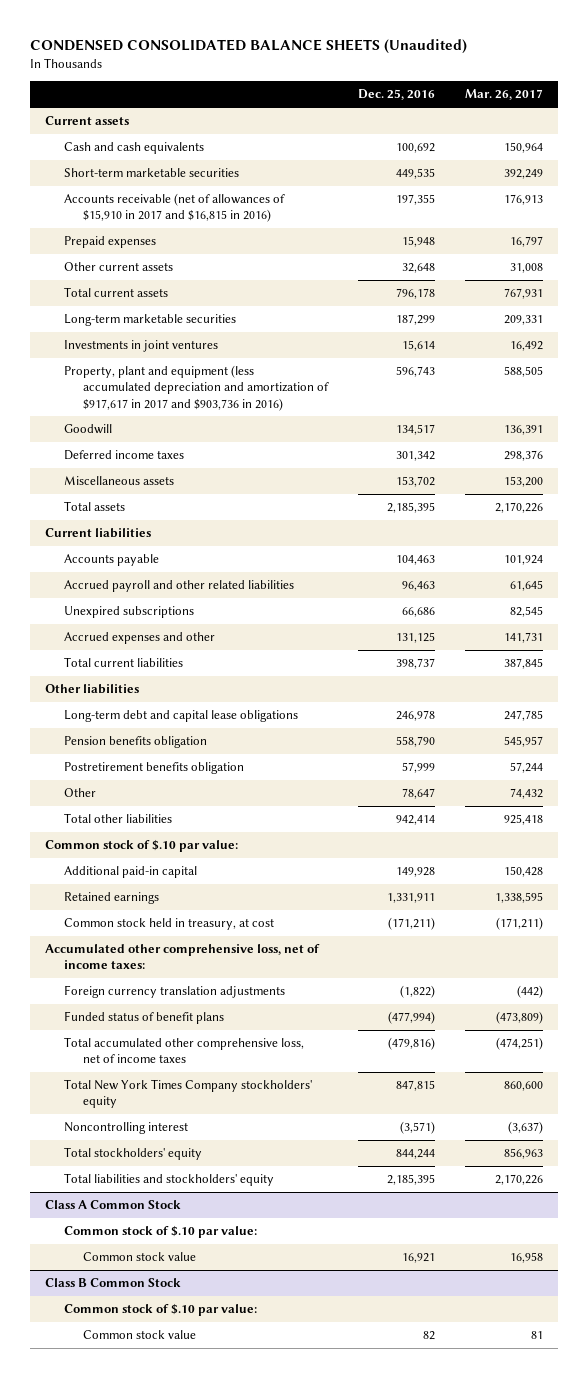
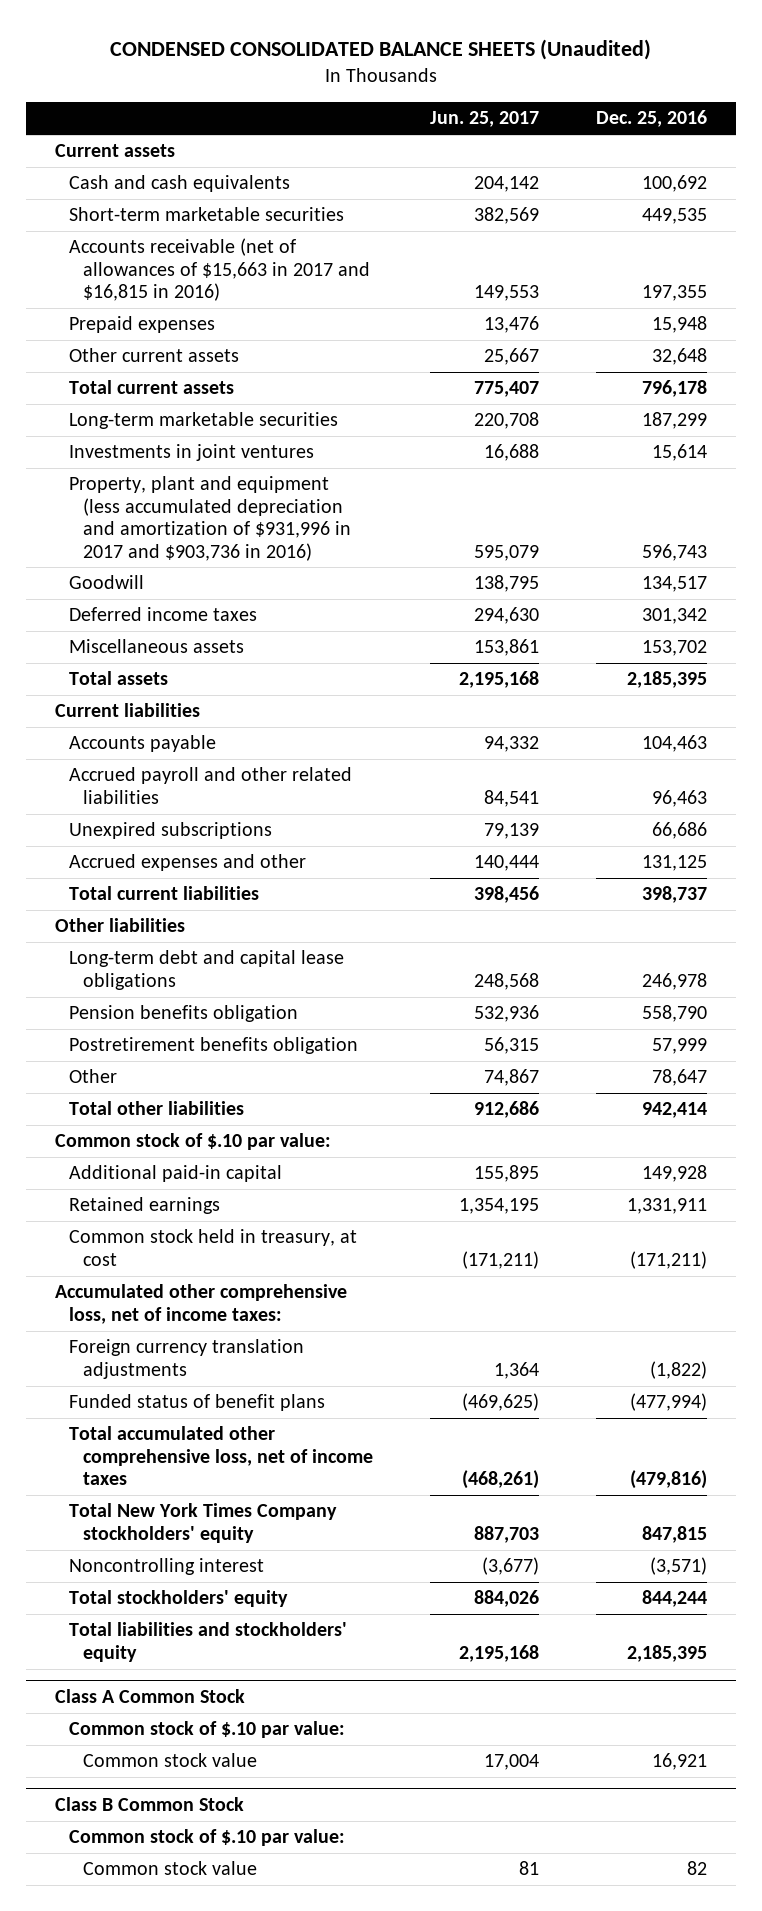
- | Dec. 25, 2016 | Mar. 26, 2017
+ | Jun. 25, 2017 | Dec. 25, 2016
- Accounts receivable (net of allowances of $15,910 in 2017 and $16,815 in 2016) | 197,355 | 176,913
+ Accounts receivable (net of allowances of $15,663 in 2017 and $16,815 in 2016) | 149,553 | 197,355
- Property, plant and equipment (less accumulated depreciation and amortization of $917,617 in 2017 and $903,736 in 2016) | 596,743 | 588,505
+ Property, plant and equipment (less accumulated depreciation and amortization of $931,996 in 2017 and $903,736 in 2016) | 595,079 | 596,743

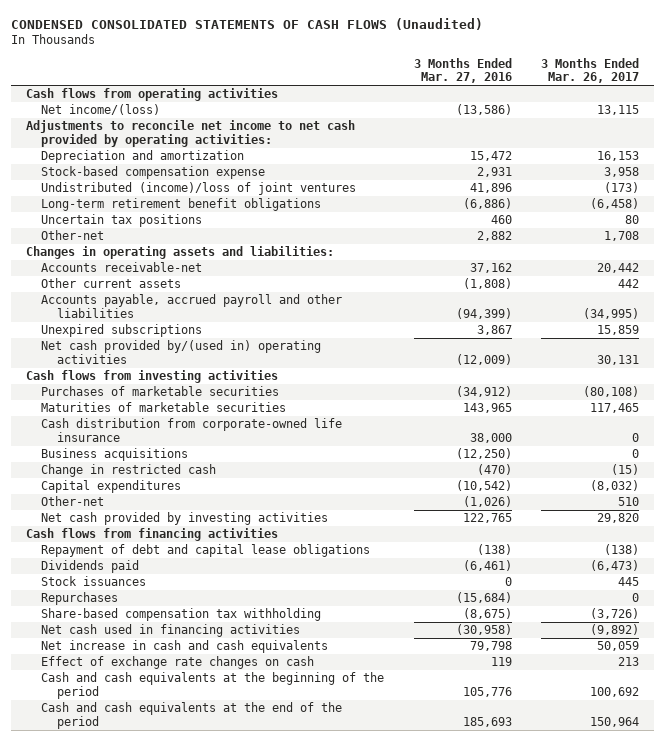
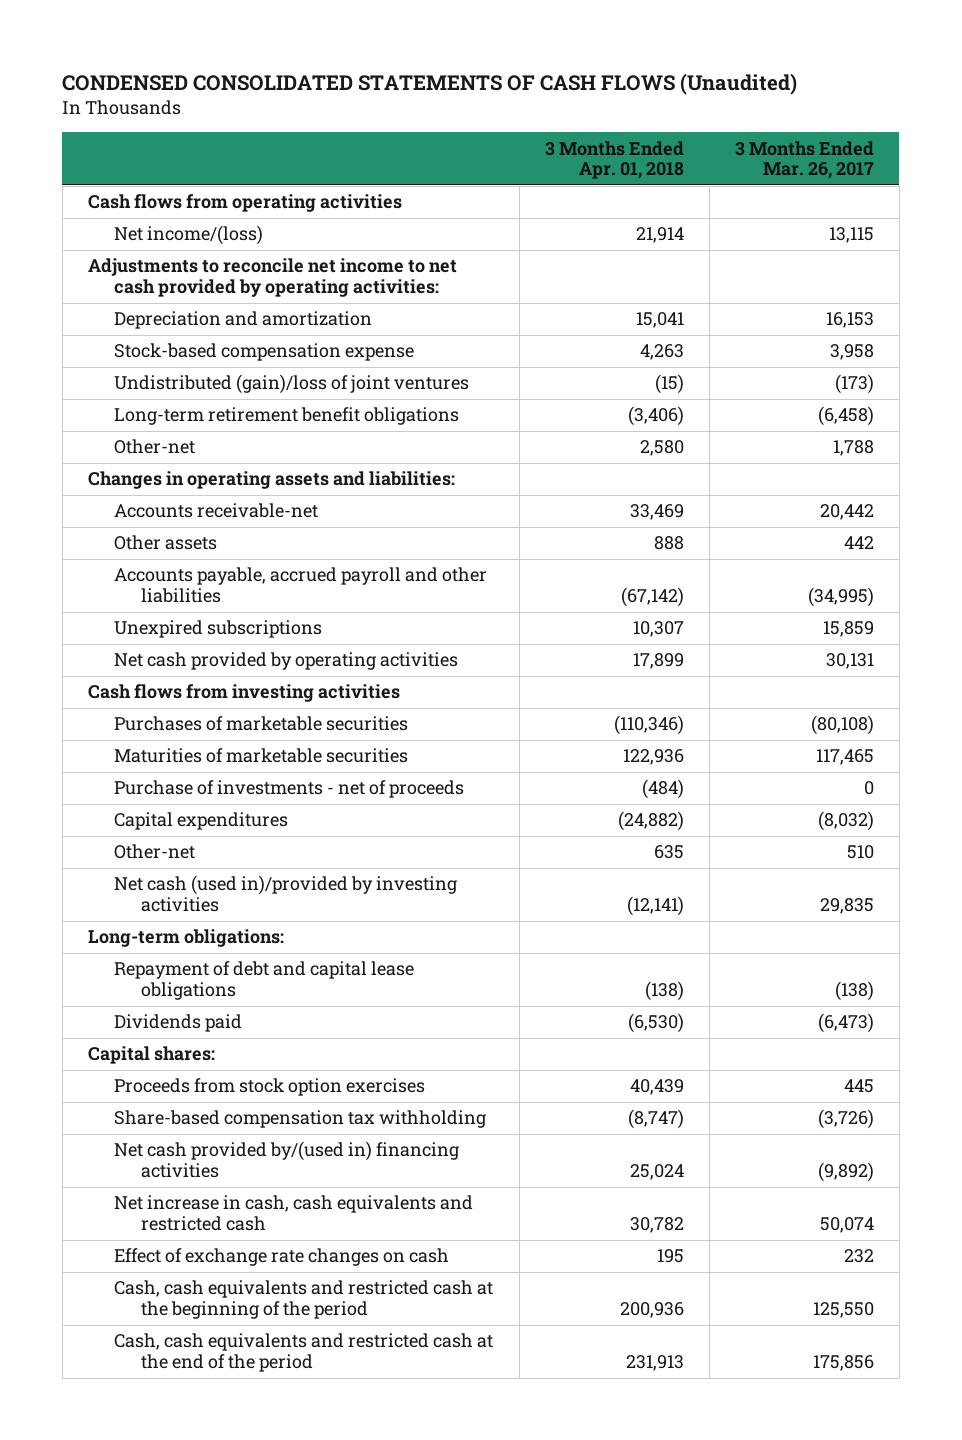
- | 3 Months Ended Mar. 27, 2016 | 3 Months Ended Mar. 26, 2017
+ | 3 Months Ended Apr. 01, 2018 | 3 Months Ended Mar. 26, 2017
- Undistributed (income)/loss of joint ventures | 41,896 | (173)
+ Undistributed (gain)/loss of joint ventures | (15) | (173)
- Uncertain tax positions | 460 | 80
- Other-net | 2,882 | 1,708
+ Other-net | 2,580 | 1,788
- Other current assets | (1,808) | 442
+ Other assets | 888 | 442
- Net cash provided by/(used in) operating activities | (12,009) | 30,131
+ Net cash provided by operating activities | 17,899 | 30,131
- Cash distribution from corporate-owned life insurance | 38,000 | 0
- Business acquisitions | (12,250) | 0
- Change in restricted cash | (470) | (15)
+ Purchase of investments - net of proceeds | (484) | 0
- Net cash provided by investing activities | 122,765 | 29,820
- Cash flows from financing activities
+ Net cash (used in)/provided by investing activities | (12,141) | 29,835
+ Long-term obligations:
- Stock issuances | 0 | 445
- Repurchases | (15,684) | 0
+ Capital shares:
+ Proceeds from stock option exercises | 40,439 | 445
- Net cash used in financing activities | (30,958) | (9,892)
- Net increase in cash and cash equivalents | 79,798 | 50,059
- Effect of exchange rate changes on cash | 119 | 213
- Cash and cash equivalents at the beginning of the period | 105,776 | 100,692
- Cash and cash equivalents at the end of the period | 185,693 | 150,964
+ Net cash provided by/(used in) financing activities | 25,024 | (9,892)
+ Net increase in cash, cash equivalents and restricted cash | 30,782 | 50,074
+ Effect of exchange rate changes on cash | 195 | 232
+ Cash, cash equivalents and restricted cash at the beginning of the period | 200,936 | 125,550
+ Cash, cash equivalents and restricted cash at the end of the period | 231,913 | 175,856

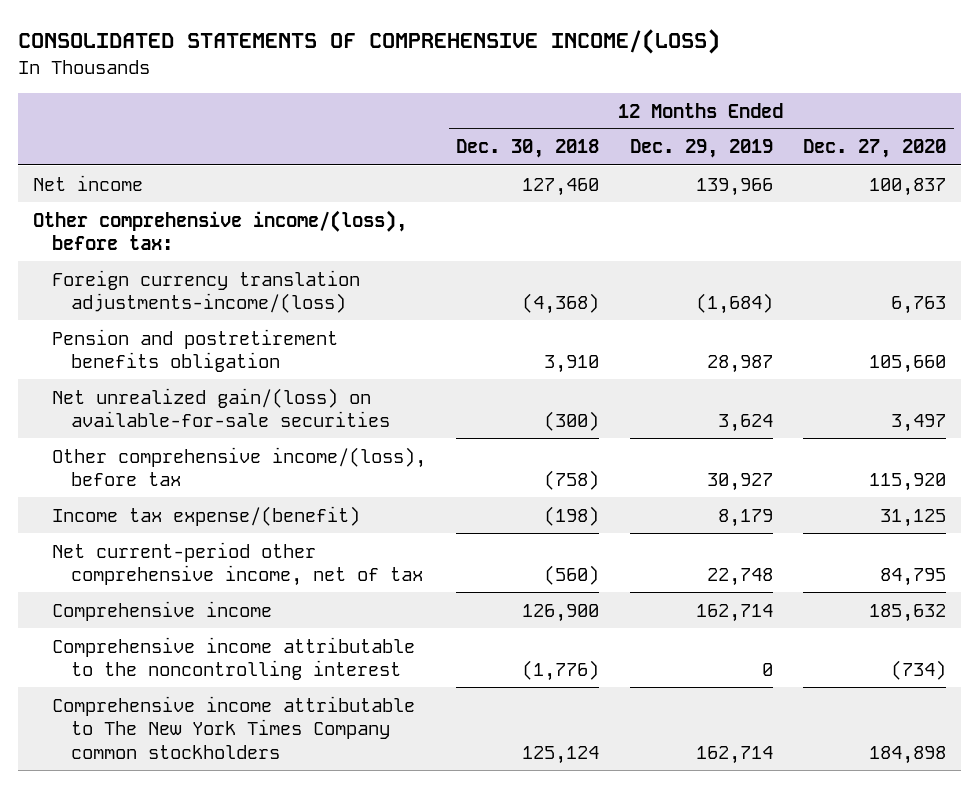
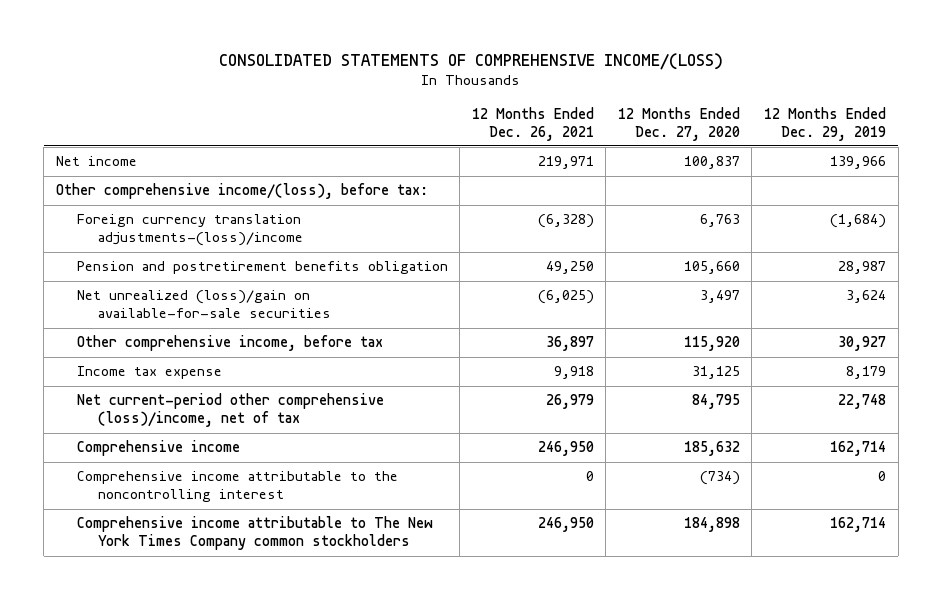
- | 12 Months Ended Dec. 30, 2018 | 12 Months Ended Dec. 29, 2019 | 12 Months Ended Dec. 27, 2020
+ | 12 Months Ended Dec. 26, 2021 | 12 Months Ended Dec. 27, 2020 | 12 Months Ended Dec. 29, 2019
- Foreign currency translation adjustments-income/(loss) | (4,368) | (1,684) | 6,763
+ Foreign currency translation adjustments-(loss)/income | (6,328) | 6,763 | (1,684)
- Net unrealized gain/(loss) on available-for-sale securities | (300) | 3,624 | 3,497
- Other comprehensive income/(loss), before tax | (758) | 30,927 | 115,920
- Income tax expense/(benefit) | (198) | 8,179 | 31,125
- Net current-period other comprehensive income, net of tax | (560) | 22,748 | 84,795
+ Net unrealized (loss)/gain on available-for-sale securities | (6,025) | 3,497 | 3,624
+ Other comprehensive income, before tax | 36,897 | 115,920 | 30,927
+ Income tax expense | 9,918 | 31,125 | 8,179
+ Net current-period other comprehensive (loss)/income, net of tax | 26,979 | 84,795 | 22,748

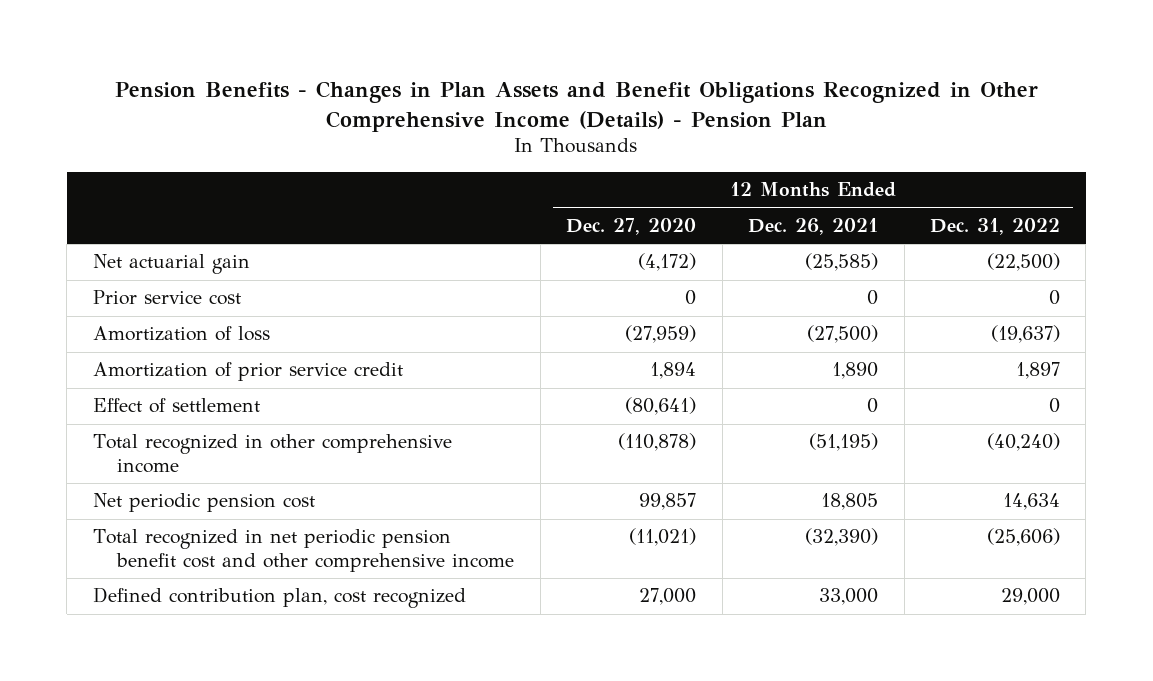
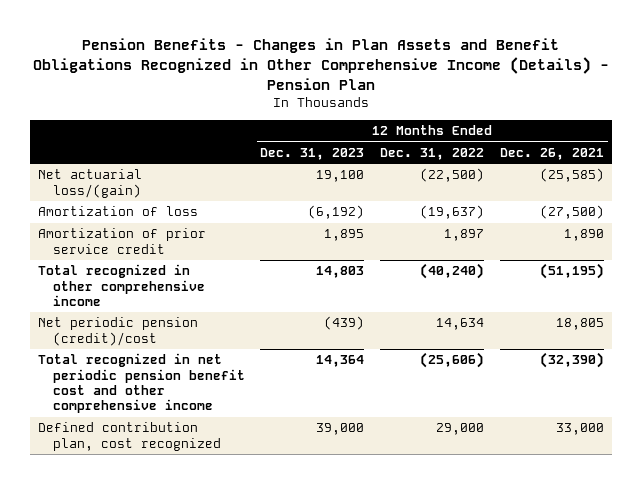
- | 12 Months Ended Dec. 27, 2020 | 12 Months Ended Dec. 26, 2021 | 12 Months Ended Dec. 31, 2022
+ | 12 Months Ended Dec. 31, 2023 | 12 Months Ended Dec. 31, 2022 | 12 Months Ended Dec. 26, 2021
- Net actuarial gain | (4,172) | (25,585) | (22,500)
- Prior service cost | 0 | 0 | 0
+ Net actuarial loss/(gain) | 19,100 | (22,500) | (25,585)
- Effect of settlement | (80,641) | 0 | 0
- Net periodic pension cost | 99,857 | 18,805 | 14,634
+ Net periodic pension (credit)/cost | (439) | 14,634 | 18,805

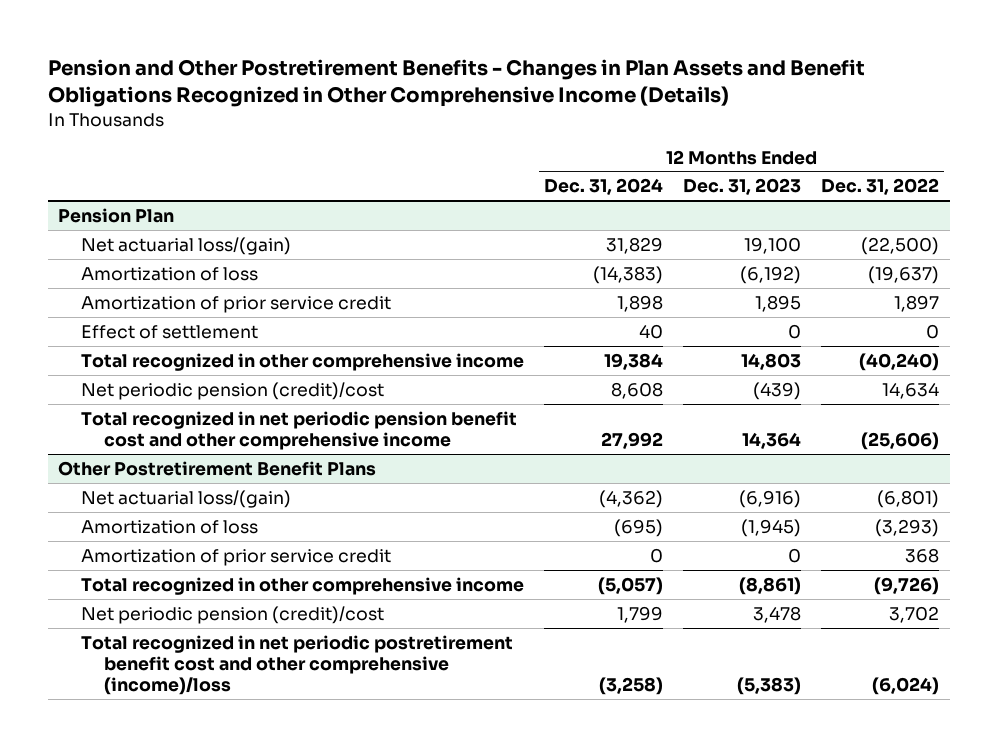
- Pension Benefits - Changes in Plan Assets and Benefit Obligations Recognized in Other Comprehensive Income (Details) - Pension Plan
+ Pension and Other Postretirement Benefits - Changes in Plan Assets and Benefit Obligations Recognized in Other Comprehensive Income (Details)
- | 12 Months Ended Dec. 31, 2023 | 12 Months Ended Dec. 31, 2022 | 12 Months Ended Dec. 26, 2021
+ | 12 Months Ended Dec. 31, 2024 | 12 Months Ended Dec. 31, 2023 | 12 Months Ended Dec. 31, 2022
+ Pension Plan
+ Effect of settlement | 40 | 0 | 0
- Defined contribution plan, cost recognized | 39,000 | 29,000 | 33,000
+ Other Postretirement Benefit Plans
+ Net actuarial loss/(gain) | (4,362) | (6,916) | (6,801)
+ Amortization of loss | (695) | (1,945) | (3,293)
+ Amortization of prior service credit | 0 | 0 | 368
+ Total recognized in other comprehensive income | (5,057) | (8,861) | (9,726)
+ Net periodic pension (credit)/cost | 1,799 | 3,478 | 3,702
+ Total recognized in net periodic postretirement benefit cost and other comprehensive (income)/loss | (3,258) | (5,383) | (6,024)

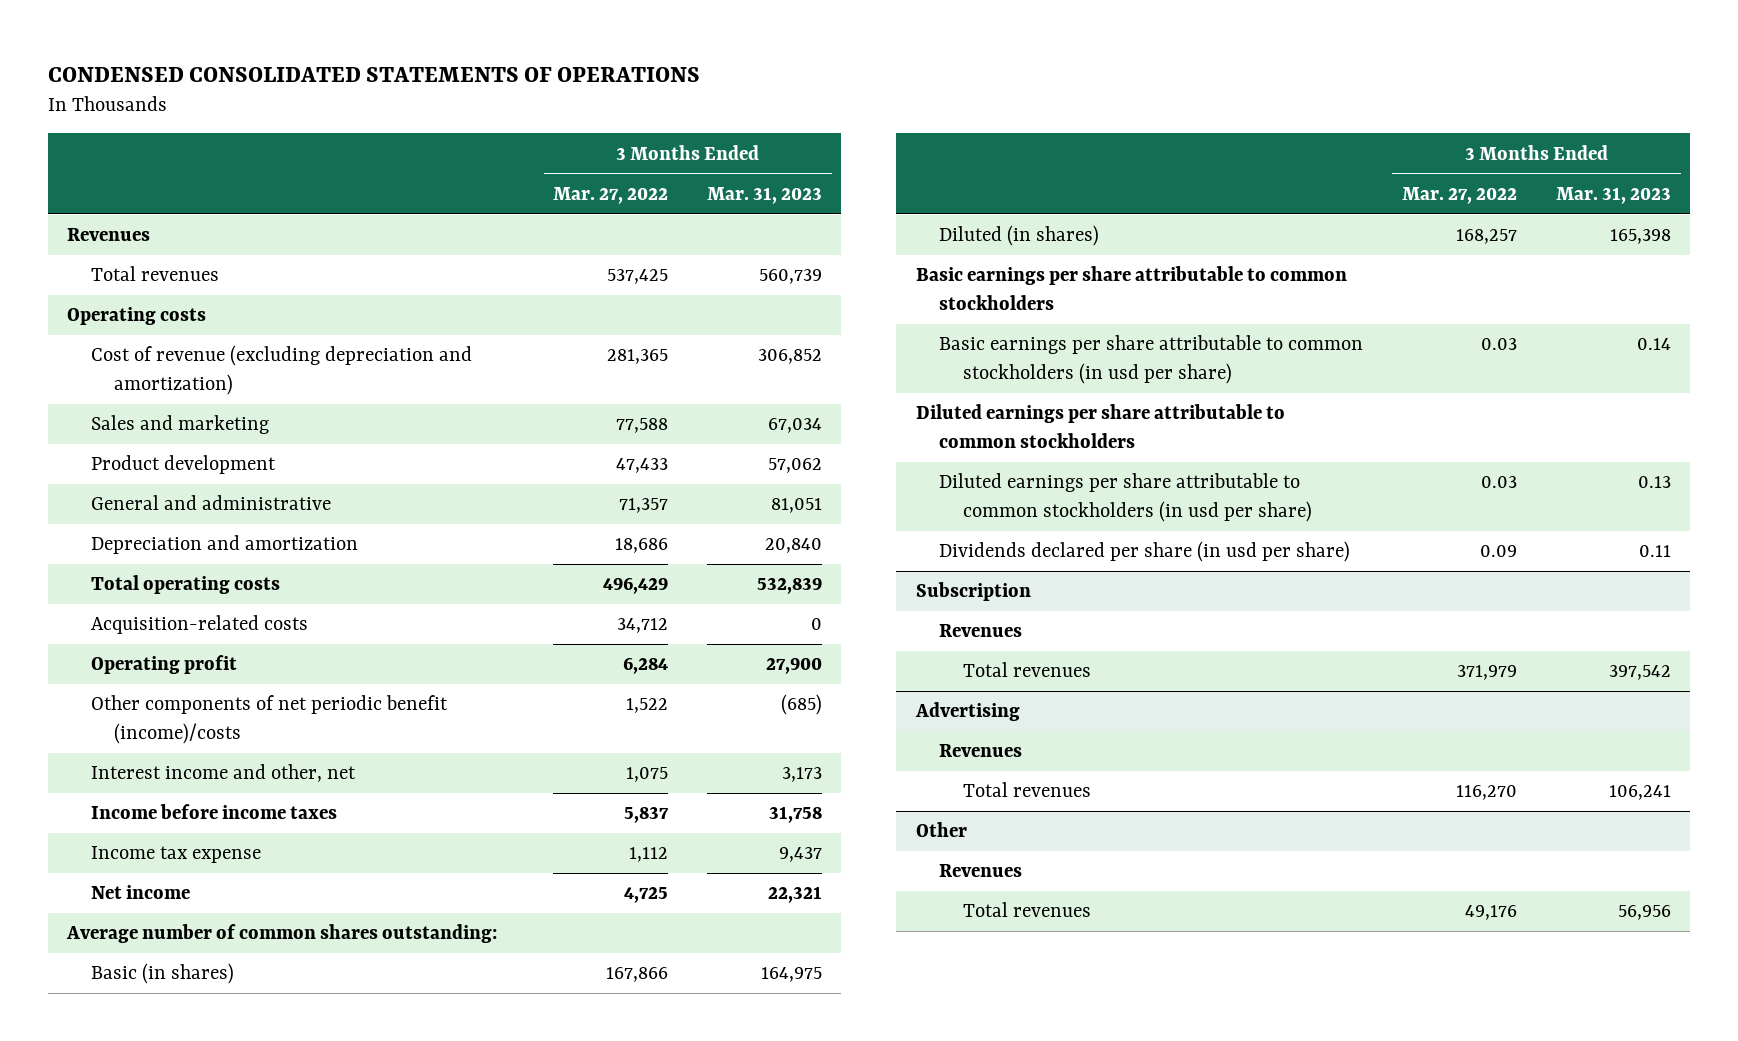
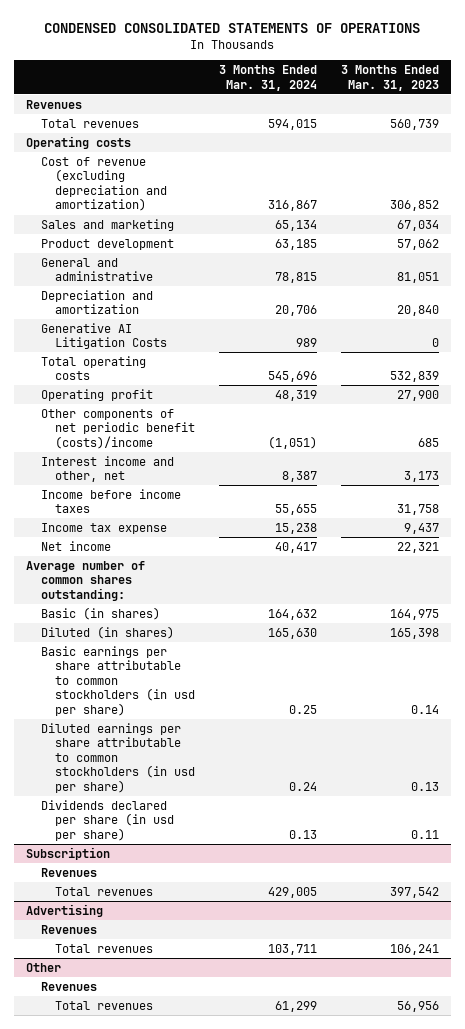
- | 3 Months Ended Mar. 27, 2022 | 3 Months Ended Mar. 31, 2023
+ | 3 Months Ended Mar. 31, 2024 | 3 Months Ended Mar. 31, 2023
+ Generative AI Litigation Costs | 989 | 0
- Acquisition-related costs | 34,712 | 0
- Other components of net periodic benefit (income)/costs | 1,522 | (685)
+ Other components of net periodic benefit (costs)/income | (1,051) | 685
- Basic earnings per share attributable to common stockholders
- Diluted earnings per share attributable to common stockholders

